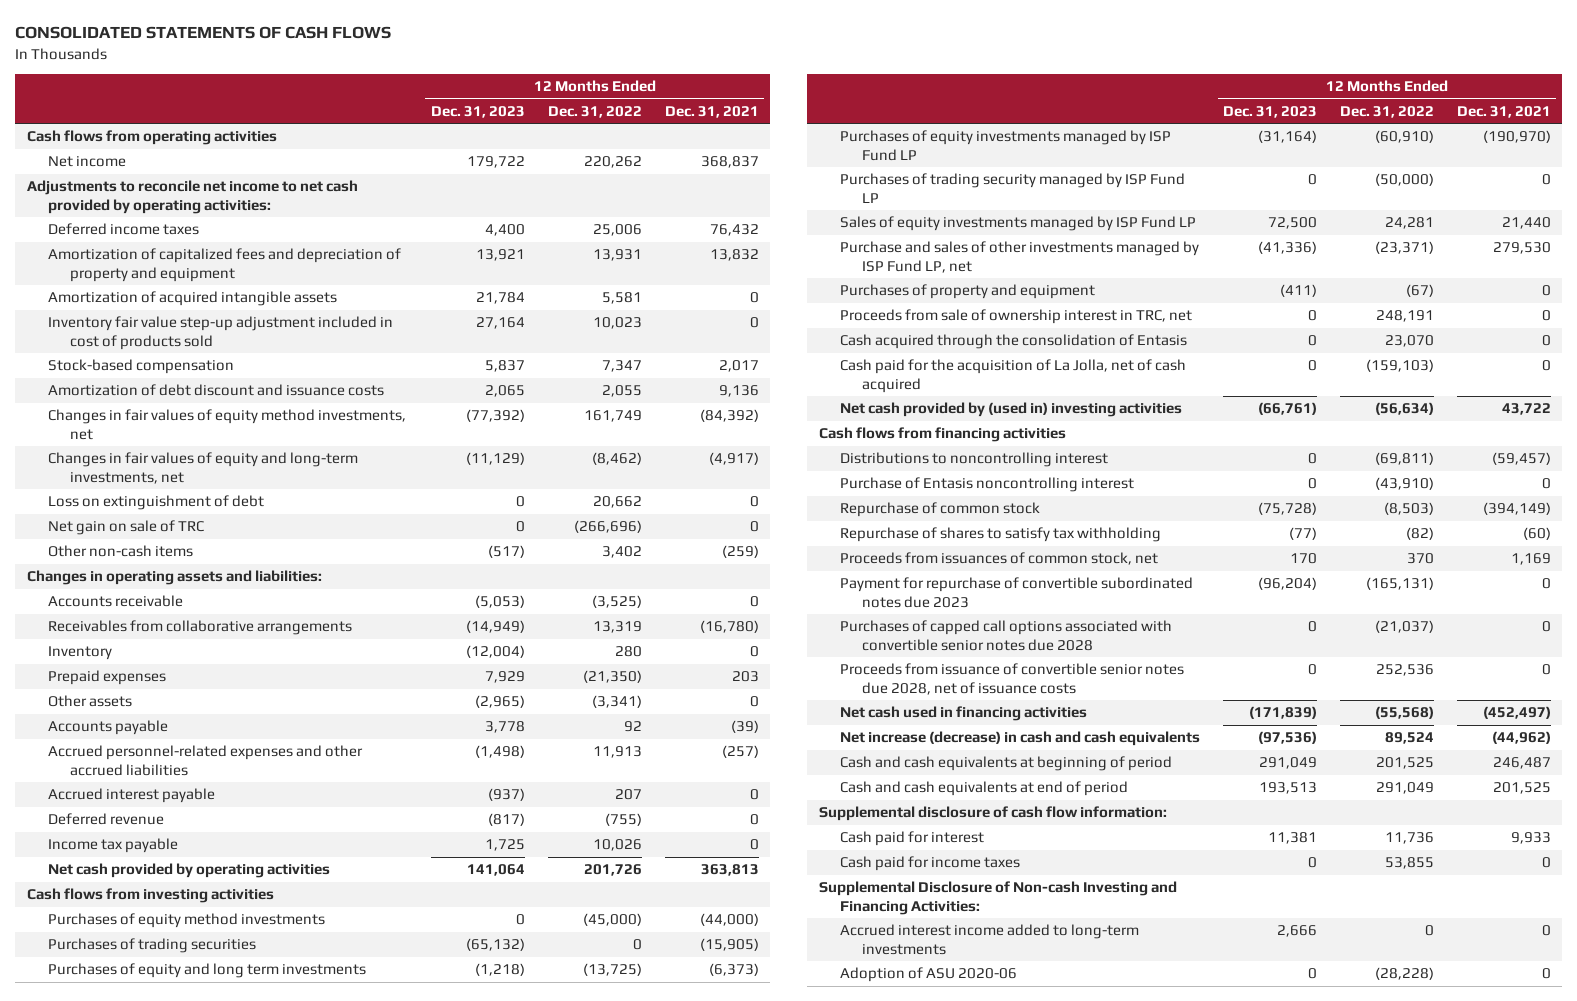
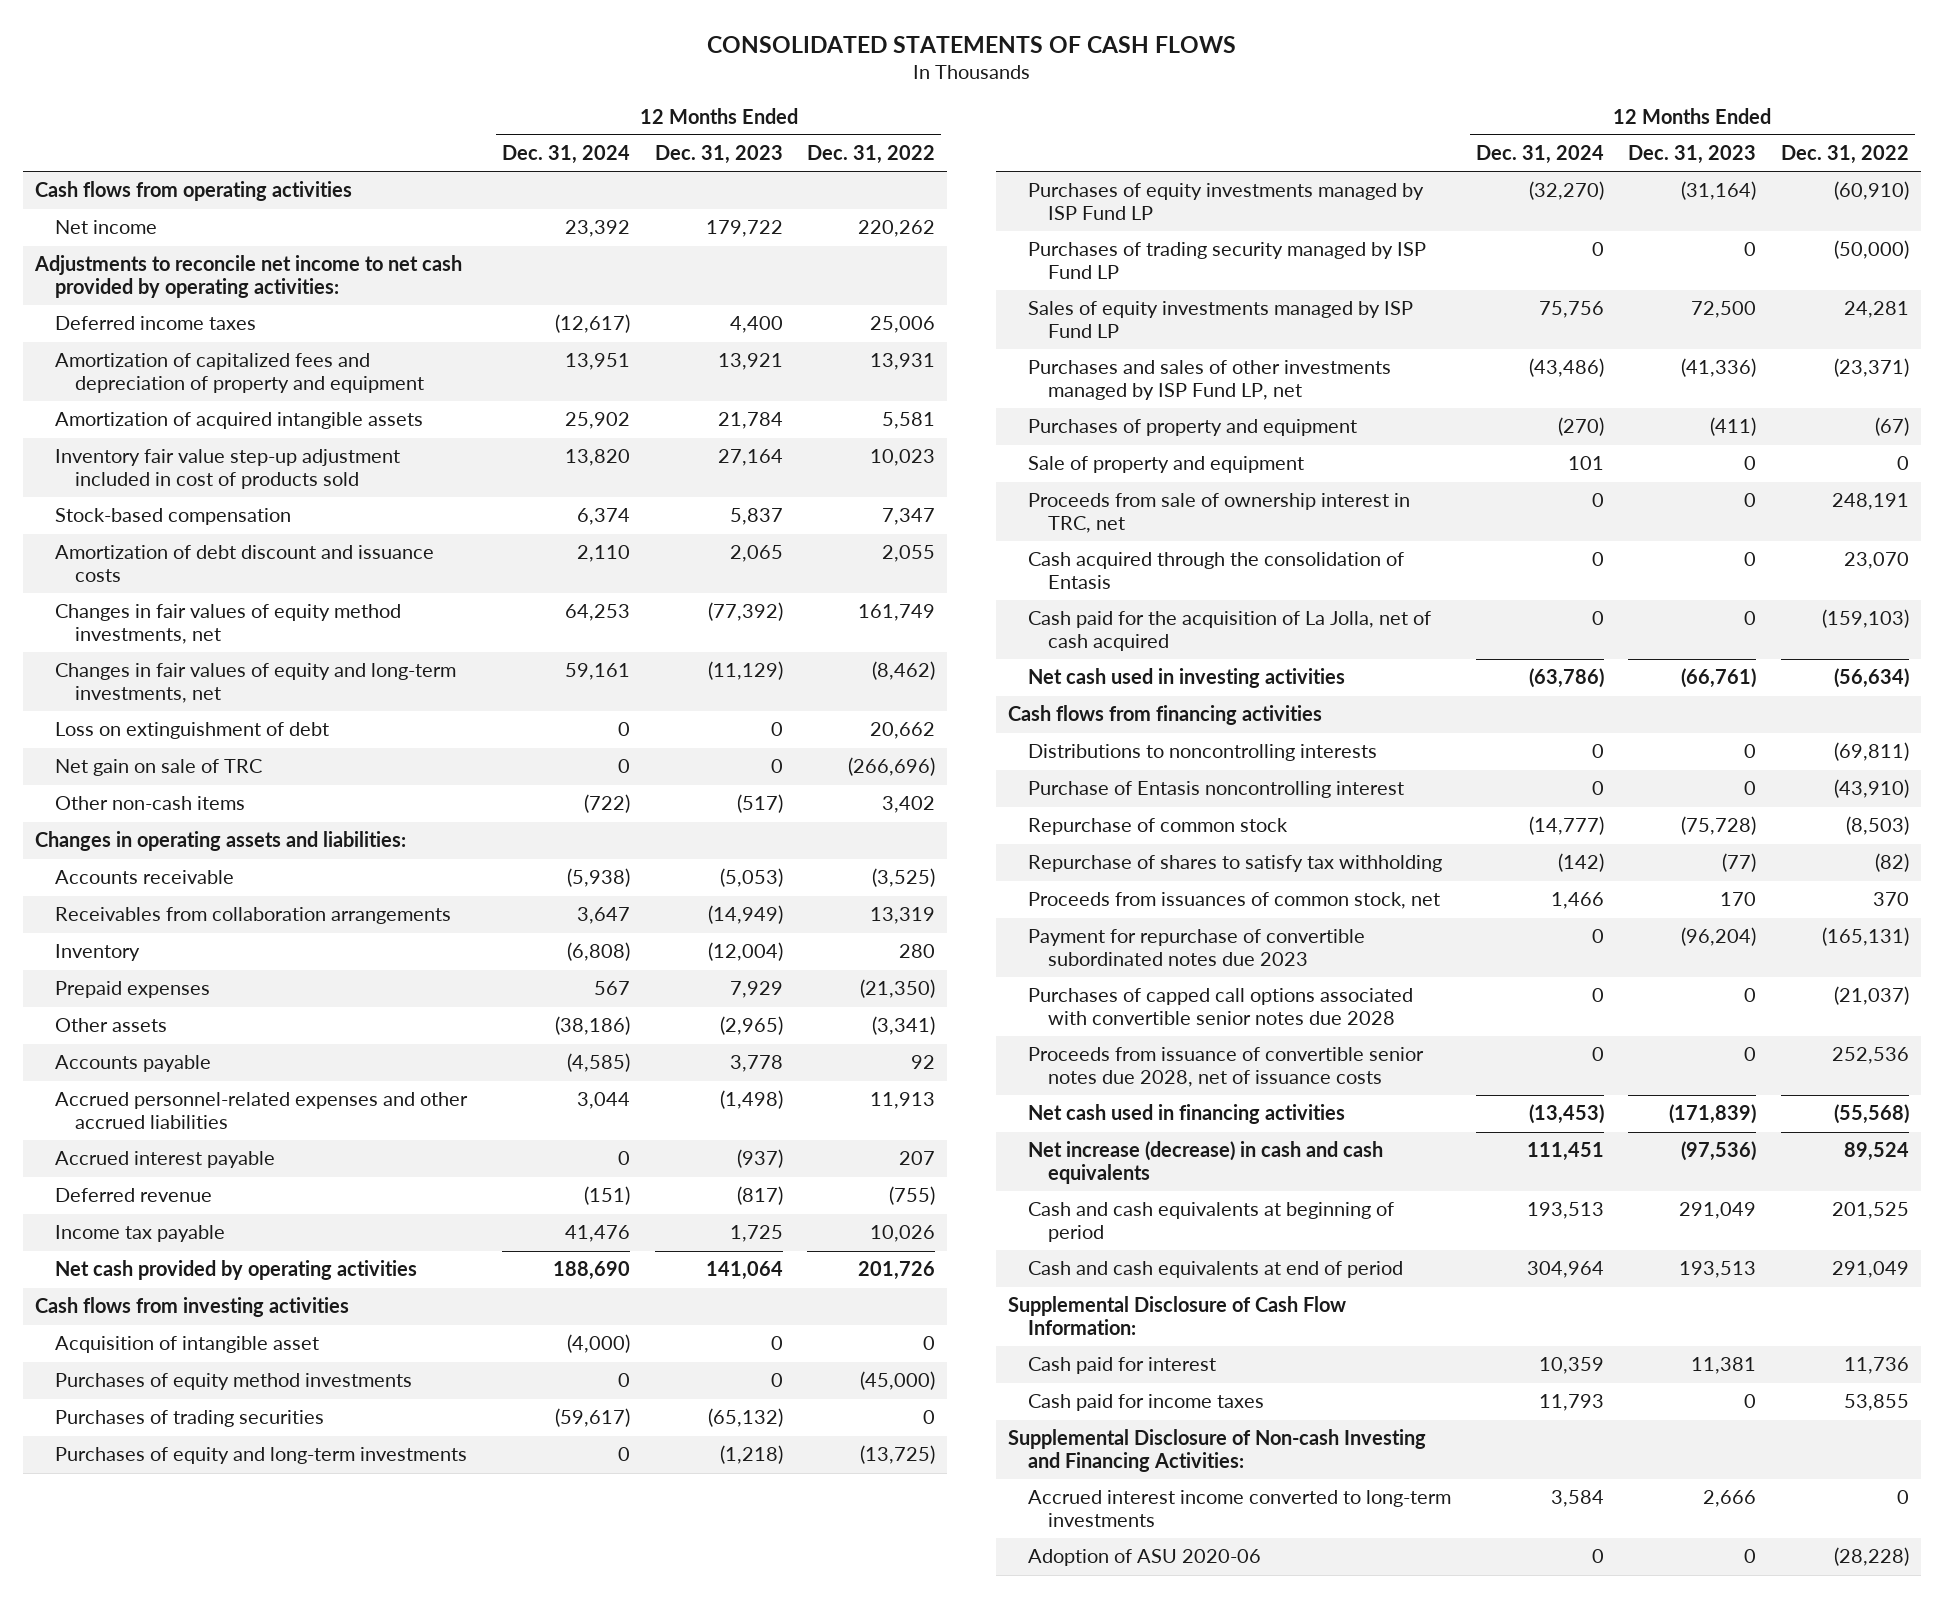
- | 12 Months Ended Dec. 31, 2023 | 12 Months Ended Dec. 31, 2022 | 12 Months Ended Dec. 31, 2021
+ | 12 Months Ended Dec. 31, 2024 | 12 Months Ended Dec. 31, 2023 | 12 Months Ended Dec. 31, 2022
- Receivables from collaborative arrangements | (14,949) | 13,319 | (16,780)
+ Receivables from collaboration arrangements | 3,647 | (14,949) | 13,319
+ Acquisition of intangible asset | (4,000) | 0 | 0
- Purchases of equity and long term investments | (1,218) | (13,725) | (6,373)
+ Purchases of equity and long-term investments | 0 | (1,218) | (13,725)
- Purchase and sales of other investments managed by ISP Fund LP, net | (41,336) | (23,371) | 279,530
+ Purchases and sales of other investments managed by ISP Fund LP, net | (43,486) | (41,336) | (23,371)
+ Sale of property and equipment | 101 | 0 | 0
- Net cash provided by (used in) investing activities | (66,761) | (56,634) | 43,722
+ Net cash used in investing activities | (63,786) | (66,761) | (56,634)
- Distributions to noncontrolling interest | 0 | (69,811) | (59,457)
+ Distributions to noncontrolling interests | 0 | 0 | (69,811)
- Supplemental disclosure of cash flow information:
+ Supplemental Disclosure of Cash Flow Information:
- Accrued interest income added to long-term investments | 2,666 | 0 | 0
+ Accrued interest income converted to long-term investments | 3,584 | 2,666 | 0

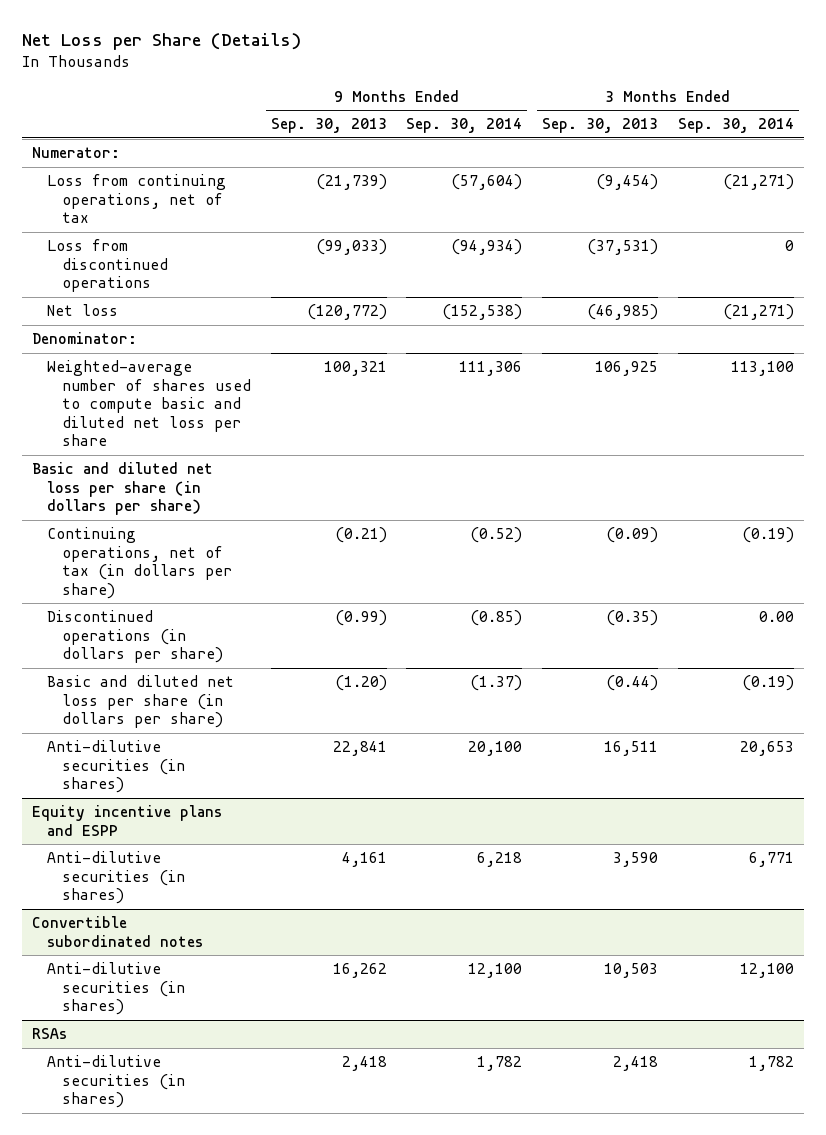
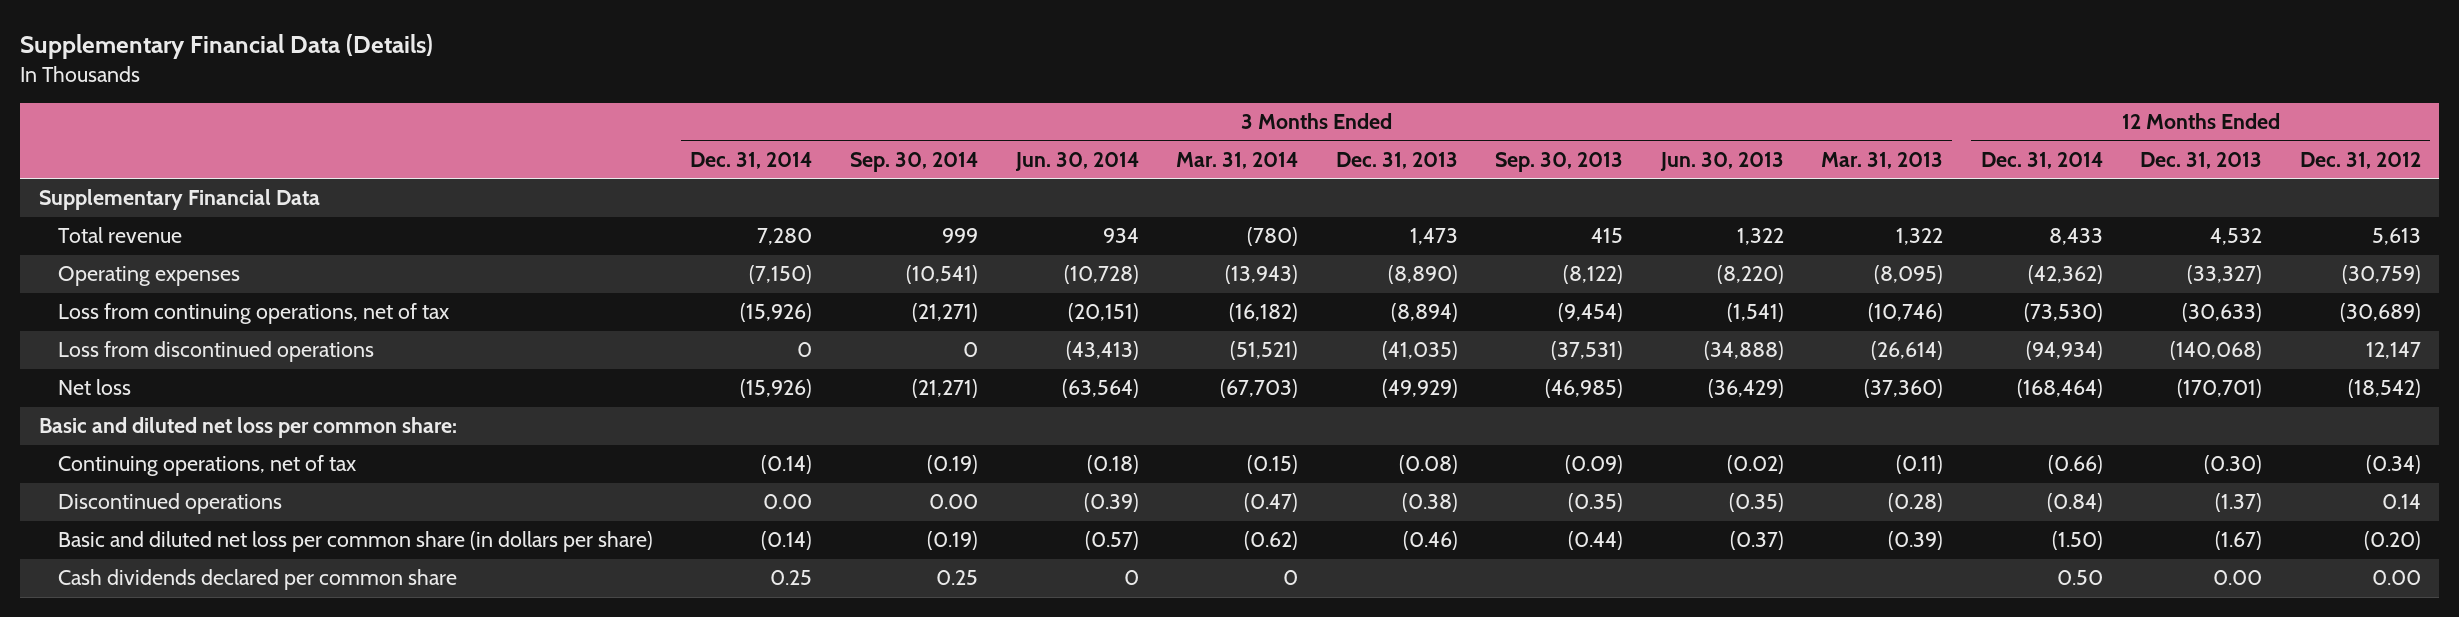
- Net Loss per Share (Details)
+ Supplementary Financial Data (Details)
- | 9 Months Ended Sep. 30, 2013 | 9 Months Ended Sep. 30, 2014 | 3 Months Ended Sep. 30, 2013 | 3 Months Ended Sep. 30, 2014
+ | 3 Months Ended Dec. 31, 2014 | 3 Months Ended Sep. 30, 2014 | 3 Months Ended Jun. 30, 2014 | 3 Months Ended Mar. 31, 2014 | 3 Months Ended Dec. 31, 2013 | 3 Months Ended Sep. 30, 2013 | 3 Months Ended Jun. 30, 2013 | 3 Months Ended Mar. 31, 2013 | 12 Months Ended Dec. 31, 2014 | 12 Months Ended Dec. 31, 2013 | 12 Months Ended Dec. 31, 2012
- Numerator:
+ Supplementary Financial Data
+ Total revenue | 7,280 | 999 | 934 | (780) | 1,473 | 415 | 1,322 | 1,322 | 8,433 | 4,532 | 5,613
+ Operating expenses | (7,150) | (10,541) | (10,728) | (13,943) | (8,890) | (8,122) | (8,220) | (8,095) | (42,362) | (33,327) | (30,759)
- Denominator:
- Weighted-average number of shares used to compute basic and diluted net loss per share | 100,321 | 111,306 | 106,925 | 113,100
- Basic and diluted net loss per share (in dollars per share)
- Continuing operations, net of tax (in dollars per share) | (0.21) | (0.52) | (0.09) | (0.19)
- Discontinued operations (in dollars per share) | (0.99) | (0.85) | (0.35) | 0.00
- Basic and diluted net loss per share (in dollars per share) | (1.20) | (1.37) | (0.44) | (0.19)
- Anti-dilutive securities (in shares) | 22,841 | 20,100 | 16,511 | 20,653
- Equity incentive plans and ESPP
- Anti-dilutive securities (in shares) | 4,161 | 6,218 | 3,590 | 6,771
- Convertible subordinated notes
- Anti-dilutive securities (in shares) | 16,262 | 12,100 | 10,503 | 12,100
- RSAs
- Anti-dilutive securities (in shares) | 2,418 | 1,782 | 2,418 | 1,782
+ Basic and diluted net loss per common share:
+ Continuing operations, net of tax | (0.14) | (0.19) | (0.18) | (0.15) | (0.08) | (0.09) | (0.02) | (0.11) | (0.66) | (0.30) | (0.34)
+ Discontinued operations | 0.00 | 0.00 | (0.39) | (0.47) | (0.38) | (0.35) | (0.35) | (0.28) | (0.84) | (1.37) | 0.14
+ Basic and diluted net loss per common share (in dollars per share) | (0.14) | (0.19) | (0.57) | (0.62) | (0.46) | (0.44) | (0.37) | (0.39) | (1.50) | (1.67) | (0.20)
+ Cash dividends declared per common share | 0.25 | 0.25 | 0 | 0 | | | | | 0.50 | 0.00 | 0.00

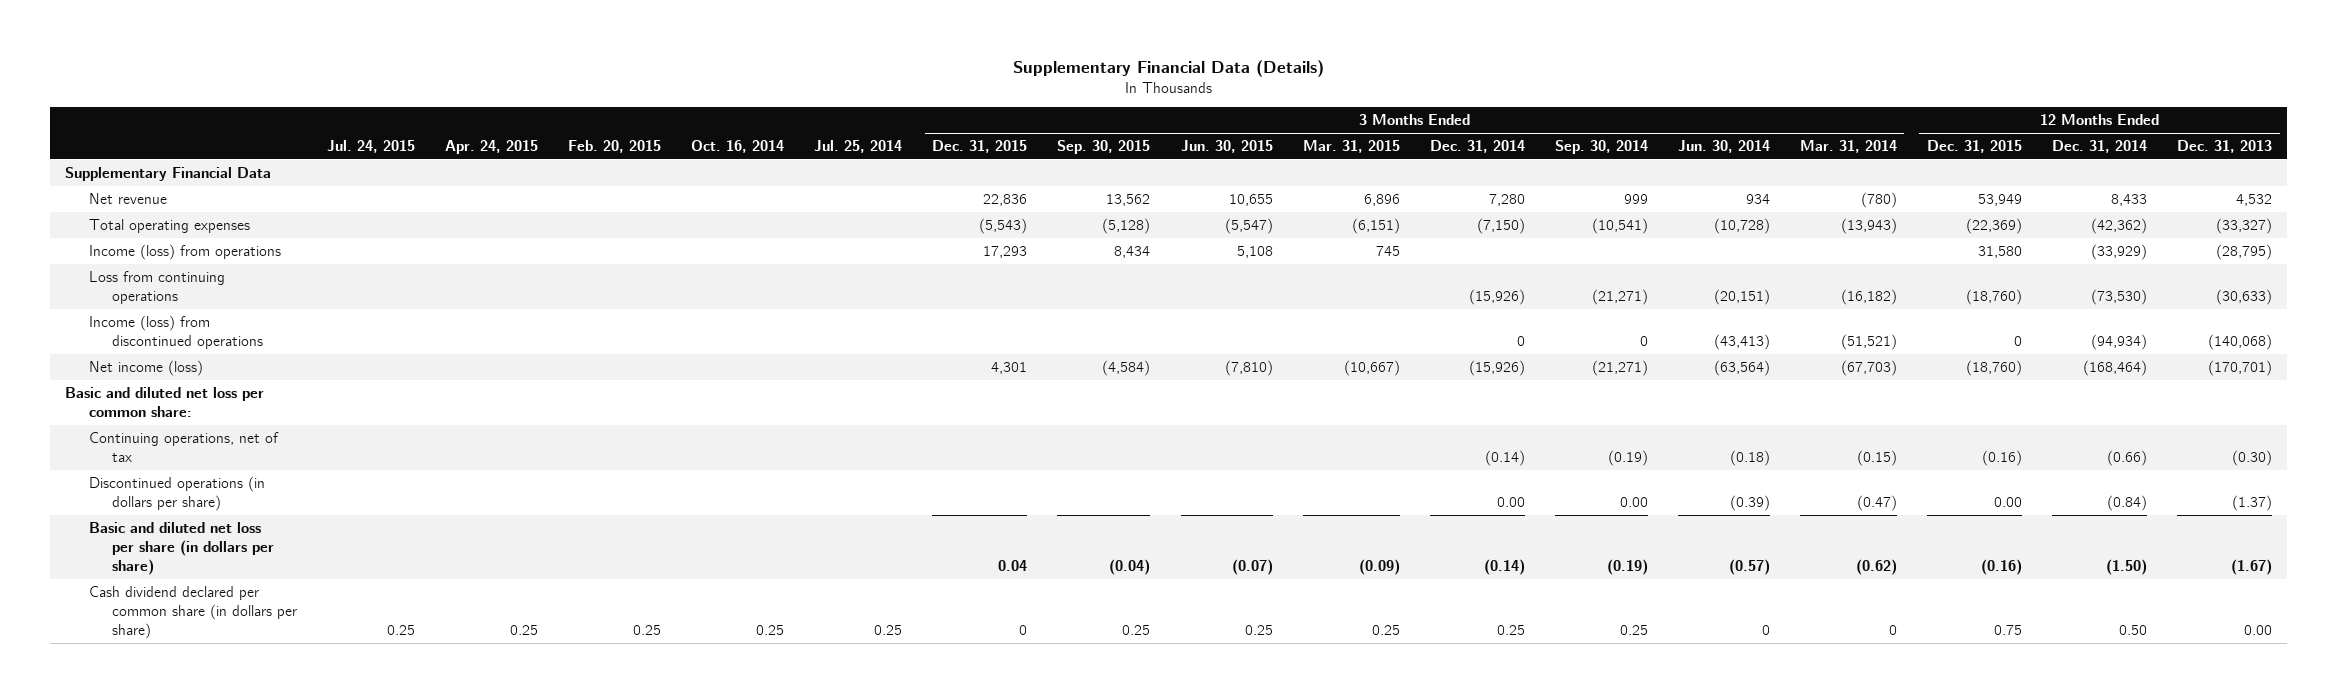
- | 3 Months Ended Dec. 31, 2014 | 3 Months Ended Sep. 30, 2014 | 3 Months Ended Jun. 30, 2014 | 3 Months Ended Mar. 31, 2014 | 3 Months Ended Dec. 31, 2013 | 3 Months Ended Sep. 30, 2013 | 3 Months Ended Jun. 30, 2013 | 3 Months Ended Mar. 31, 2013 | 12 Months Ended Dec. 31, 2014 | 12 Months Ended Dec. 31, 2013 | 12 Months Ended Dec. 31, 2012
+ | Jul. 24, 2015 | Apr. 24, 2015 | Feb. 20, 2015 | Oct. 16, 2014 | Jul. 25, 2014 | 3 Months Ended Dec. 31, 2015 | 3 Months Ended Sep. 30, 2015 | 3 Months Ended Jun. 30, 2015 | 3 Months Ended Mar. 31, 2015 | 3 Months Ended Dec. 31, 2014 | 3 Months Ended Sep. 30, 2014 | 3 Months Ended Jun. 30, 2014 | 3 Months Ended Mar. 31, 2014 | 12 Months Ended Dec. 31, 2015 | 12 Months Ended Dec. 31, 2014 | 12 Months Ended Dec. 31, 2013
- Total revenue | 7,280 | 999 | 934 | (780) | 1,473 | 415 | 1,322 | 1,322 | 8,433 | 4,532 | 5,613
- Operating expenses | (7,150) | (10,541) | (10,728) | (13,943) | (8,890) | (8,122) | (8,220) | (8,095) | (42,362) | (33,327) | (30,759)
- Loss from continuing operations, net of tax | (15,926) | (21,271) | (20,151) | (16,182) | (8,894) | (9,454) | (1,541) | (10,746) | (73,530) | (30,633) | (30,689)
- Loss from discontinued operations | 0 | 0 | (43,413) | (51,521) | (41,035) | (37,531) | (34,888) | (26,614) | (94,934) | (140,068) | 12,147
- Net loss | (15,926) | (21,271) | (63,564) | (67,703) | (49,929) | (46,985) | (36,429) | (37,360) | (168,464) | (170,701) | (18,542)
+ Net revenue | | | | | | 22,836 | 13,562 | 10,655 | 6,896 | 7,280 | 999 | 934 | (780) | 53,949 | 8,433 | 4,532
+ Total operating expenses | | | | | | (5,543) | (5,128) | (5,547) | (6,151) | (7,150) | (10,541) | (10,728) | (13,943) | (22,369) | (42,362) | (33,327)
+ Income (loss) from operations | | | | | | 17,293 | 8,434 | 5,108 | 745 | | | | | 31,580 | (33,929) | (28,795)
+ Loss from continuing operations | | | | | | | | | | (15,926) | (21,271) | (20,151) | (16,182) | (18,760) | (73,530) | (30,633)
+ Income (loss) from discontinued operations | | | | | | | | | | 0 | 0 | (43,413) | (51,521) | 0 | (94,934) | (140,068)
+ Net income (loss) | | | | | | 4,301 | (4,584) | (7,810) | (10,667) | (15,926) | (21,271) | (63,564) | (67,703) | (18,760) | (168,464) | (170,701)
- Discontinued operations | 0.00 | 0.00 | (0.39) | (0.47) | (0.38) | (0.35) | (0.35) | (0.28) | (0.84) | (1.37) | 0.14
- Basic and diluted net loss per common share (in dollars per share) | (0.14) | (0.19) | (0.57) | (0.62) | (0.46) | (0.44) | (0.37) | (0.39) | (1.50) | (1.67) | (0.20)
- Cash dividends declared per common share | 0.25 | 0.25 | 0 | 0 | | | | | 0.50 | 0.00 | 0.00
+ Discontinued operations (in dollars per share) | | | | | | | | | | 0.00 | 0.00 | (0.39) | (0.47) | 0.00 | (0.84) | (1.37)
+ Basic and diluted net loss per share (in dollars per share) | | | | | | 0.04 | (0.04) | (0.07) | (0.09) | (0.14) | (0.19) | (0.57) | (0.62) | (0.16) | (1.50) | (1.67)
+ Cash dividend declared per common share (in dollars per share) | 0.25 | 0.25 | 0.25 | 0.25 | 0.25 | 0 | 0.25 | 0.25 | 0.25 | 0.25 | 0.25 | 0 | 0 | 0.75 | 0.50 | 0.00

